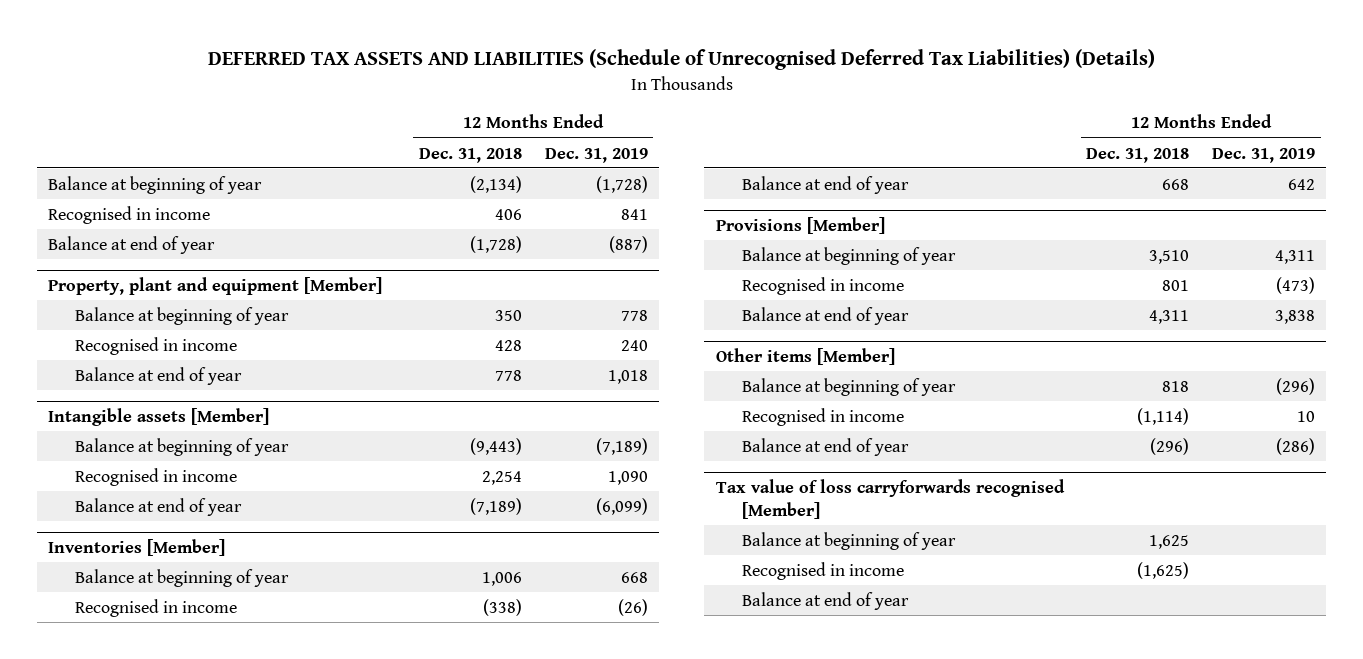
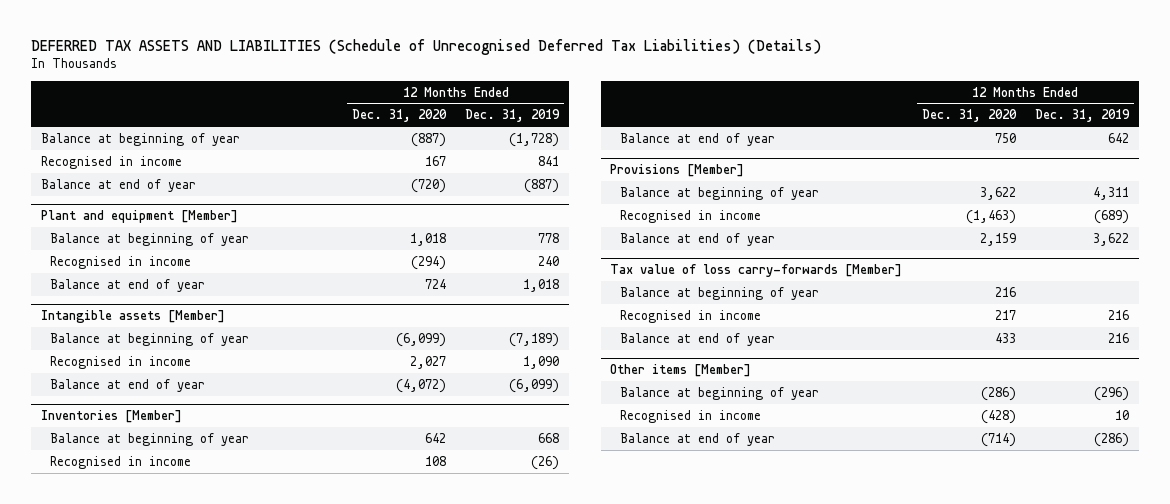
- | 12 Months Ended Dec. 31, 2018 | 12 Months Ended Dec. 31, 2019
+ | 12 Months Ended Dec. 31, 2020 | 12 Months Ended Dec. 31, 2019
- Property, plant and equipment [Member]
+ Plant and equipment [Member]
@ Provisions [Member]
- Recognised in income | 801 | (473)
- Balance at end of year | 4,311 | 3,838
+ Recognised in income | (1,463) | (689)
+ Balance at end of year | 2,159 | 3,622
+ Tax value of loss carry-forwards [Member]
+ Balance at beginning of year | 216 |
+ Recognised in income | 217 | 216
+ Balance at end of year | 433 | 216
- Tax value of loss carryforwards recognised [Member]
- Balance at beginning of year | 1,625 |
- Recognised in income | (1,625) |
- Balance at end of year

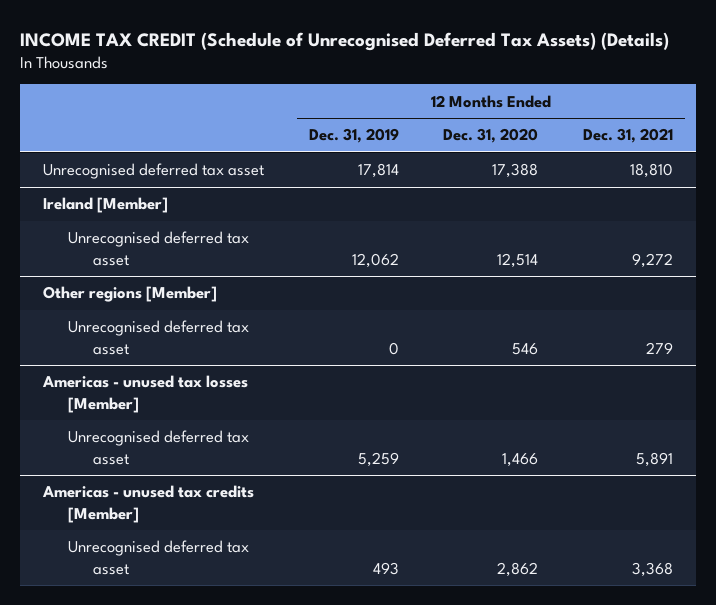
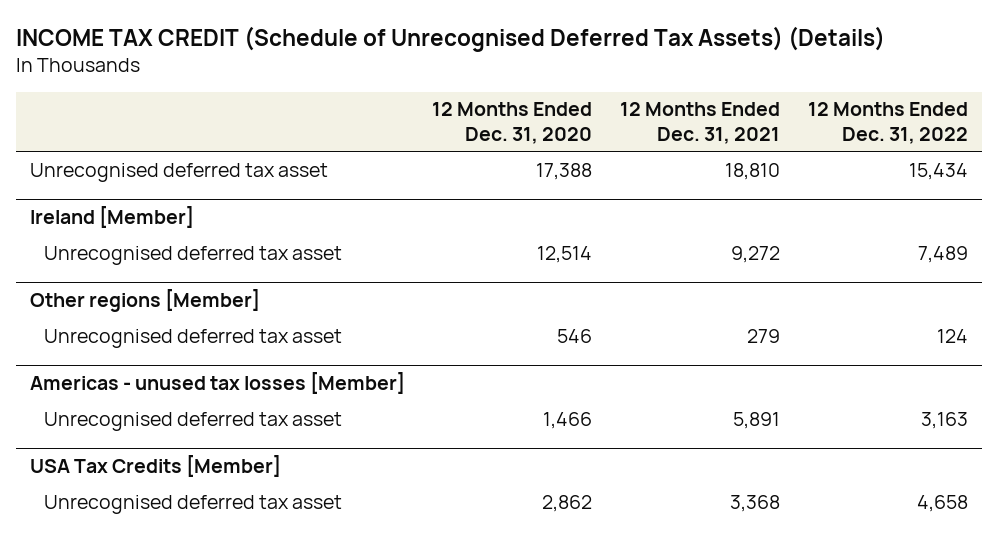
- | 12 Months Ended Dec. 31, 2019 | 12 Months Ended Dec. 31, 2020 | 12 Months Ended Dec. 31, 2021
+ | 12 Months Ended Dec. 31, 2020 | 12 Months Ended Dec. 31, 2021 | 12 Months Ended Dec. 31, 2022
- Americas - unused tax credits [Member]
+ USA Tax Credits [Member]

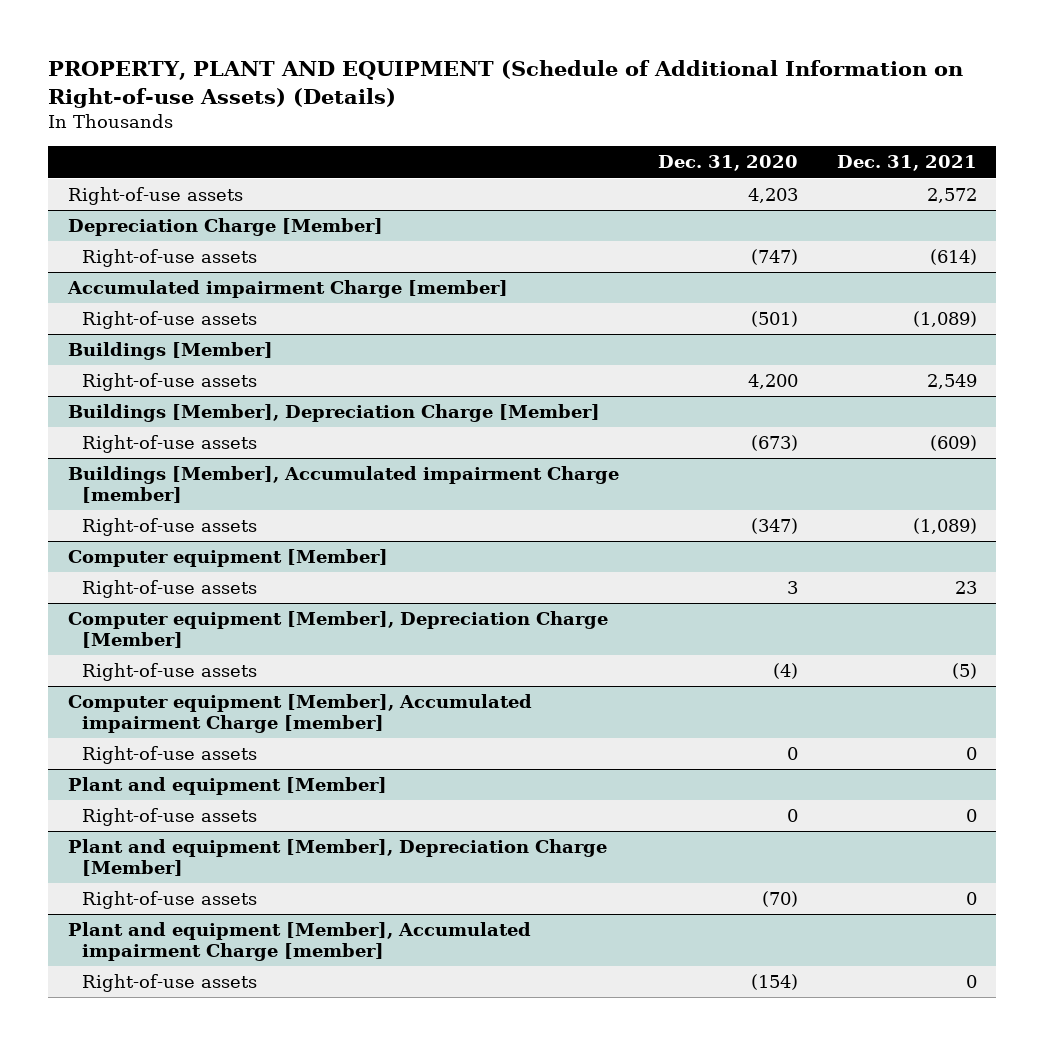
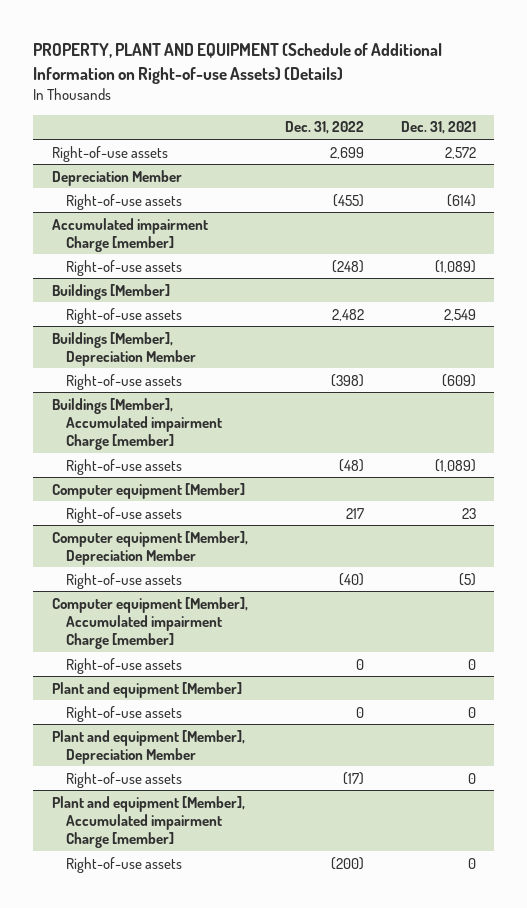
- | Dec. 31, 2020 | Dec. 31, 2021
+ | Dec. 31, 2022 | Dec. 31, 2021
- Depreciation Charge [Member]
+ Depreciation Member
- Buildings [Member], Depreciation Charge [Member]
+ Buildings [Member], Depreciation Member
- Computer equipment [Member], Depreciation Charge [Member]
+ Computer equipment [Member], Depreciation Member
- Plant and equipment [Member], Depreciation Charge [Member]
+ Plant and equipment [Member], Depreciation Member

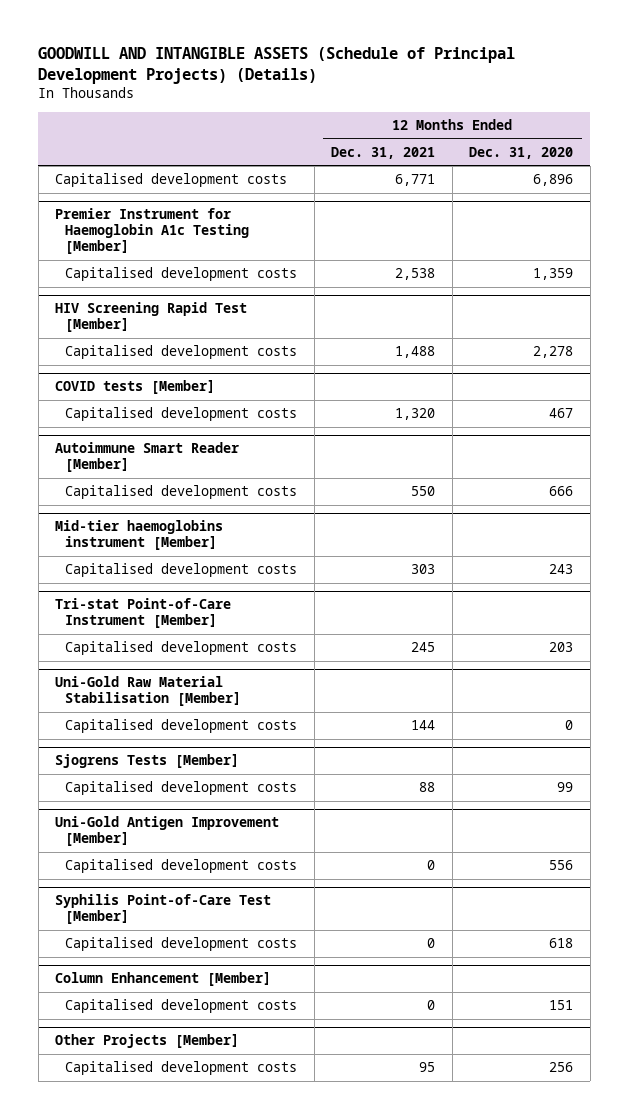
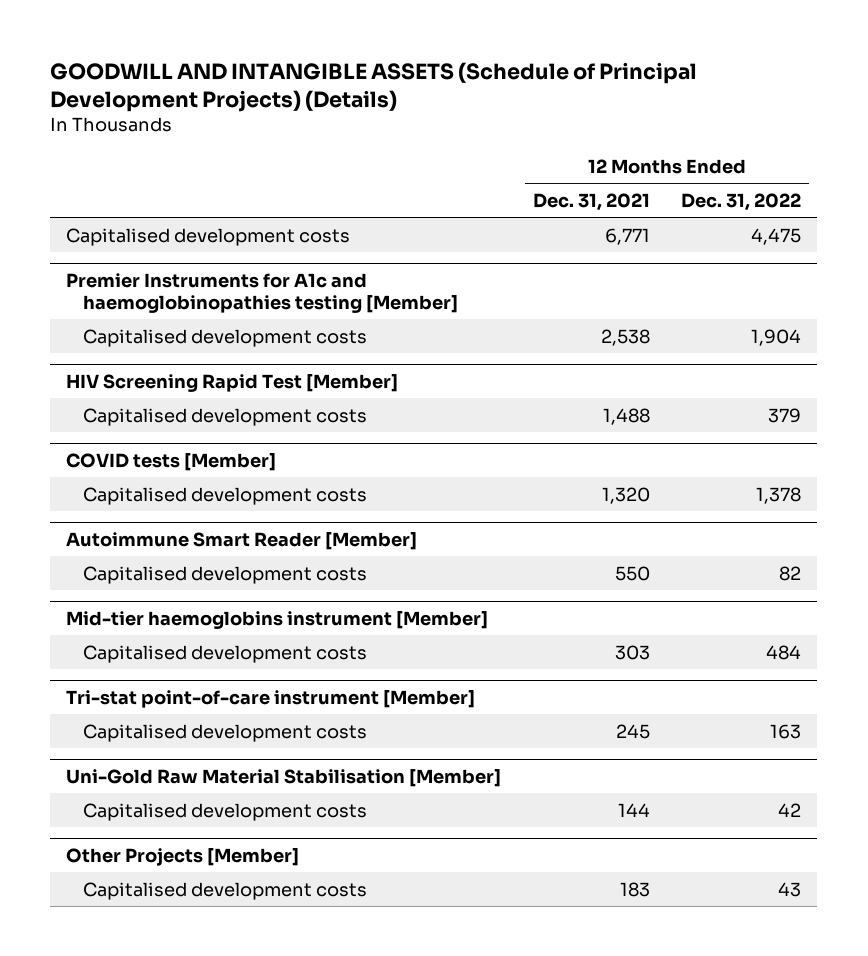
- | 12 Months Ended Dec. 31, 2021 | 12 Months Ended Dec. 31, 2020
+ | 12 Months Ended Dec. 31, 2021 | 12 Months Ended Dec. 31, 2022
- Premier Instrument for Haemoglobin A1c Testing [Member]
+ Premier Instruments for A1c and haemoglobinopathies testing [Member]
- Tri-stat Point-of-Care Instrument [Member]
+ Tri-stat point-of-care instrument [Member]
- Sjogrens Tests [Member]
- Capitalised development costs | 88 | 99
- Uni-Gold Antigen Improvement [Member]
- Capitalised development costs | 0 | 556
- Syphilis Point-of-Care Test [Member]
- Capitalised development costs | 0 | 618
- Column Enhancement [Member]
- Capitalised development costs | 0 | 151
@ Other Projects [Member]
- Capitalised development costs | 95 | 256
+ Capitalised development costs | 183 | 43

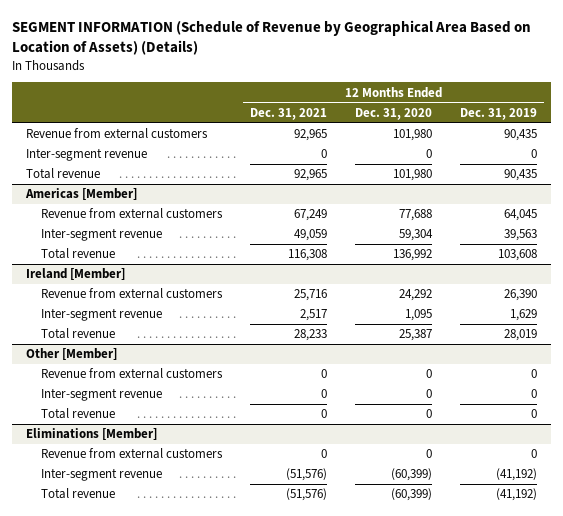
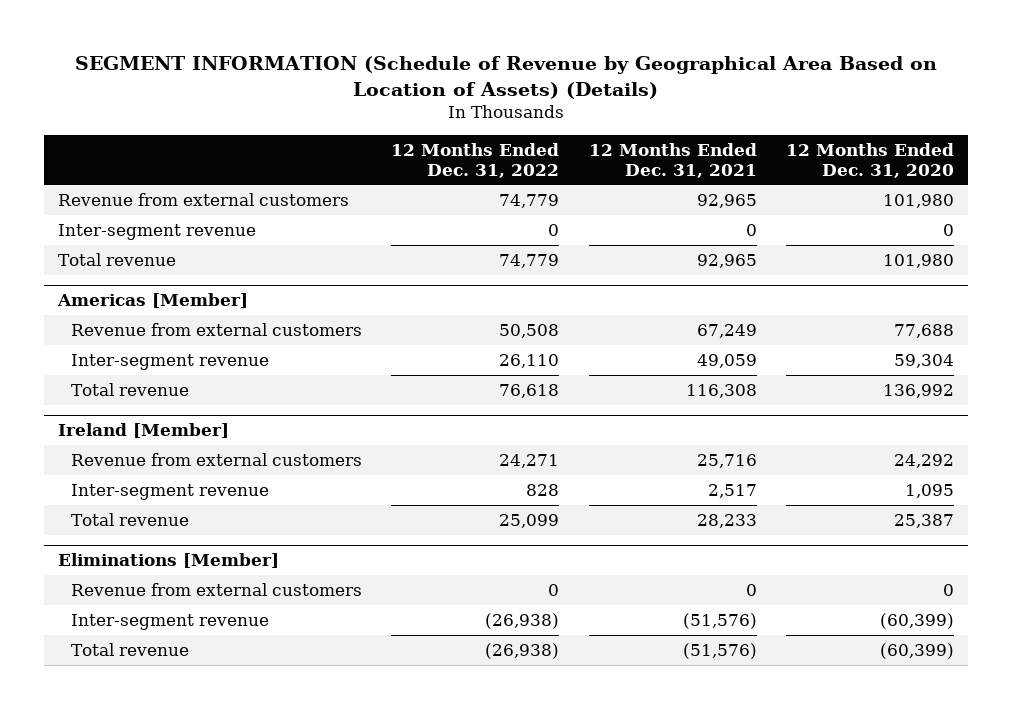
- | 12 Months Ended Dec. 31, 2021 | 12 Months Ended Dec. 31, 2020 | 12 Months Ended Dec. 31, 2019
+ | 12 Months Ended Dec. 31, 2022 | 12 Months Ended Dec. 31, 2021 | 12 Months Ended Dec. 31, 2020
- Other [Member]
- Revenue from external customers | 0 | 0 | 0
- Inter-segment revenue | 0 | 0 | 0
- Total revenue | 0 | 0 | 0

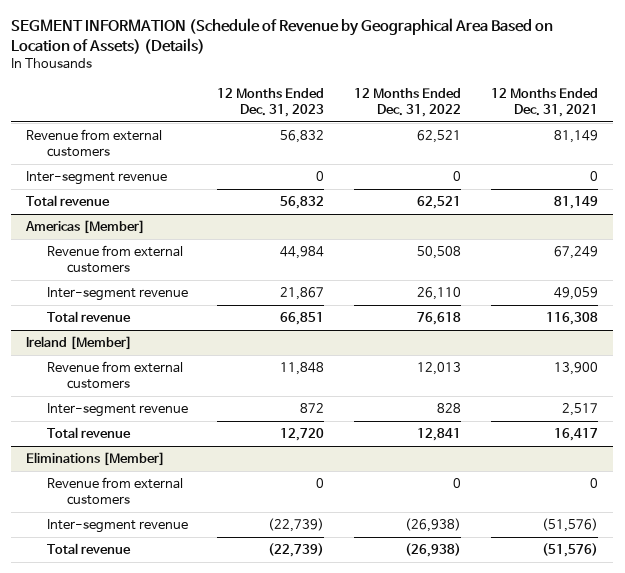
- | 12 Months Ended Dec. 31, 2022 | 12 Months Ended Dec. 31, 2021 | 12 Months Ended Dec. 31, 2020
+ | 12 Months Ended Dec. 31, 2023 | 12 Months Ended Dec. 31, 2022 | 12 Months Ended Dec. 31, 2021
- Revenue from external customers | 74,779 | 92,965 | 101,980
+ Revenue from external customers | 56,832 | 62,521 | 81,149
- Total revenue | 74,779 | 92,965 | 101,980
+ Total revenue | 56,832 | 62,521 | 81,149
@ Ireland [Member]
- Revenue from external customers | 24,271 | 25,716 | 24,292
+ Revenue from external customers | 11,848 | 12,013 | 13,900
- Total revenue | 25,099 | 28,233 | 25,387
+ Total revenue | 12,720 | 12,841 | 16,417

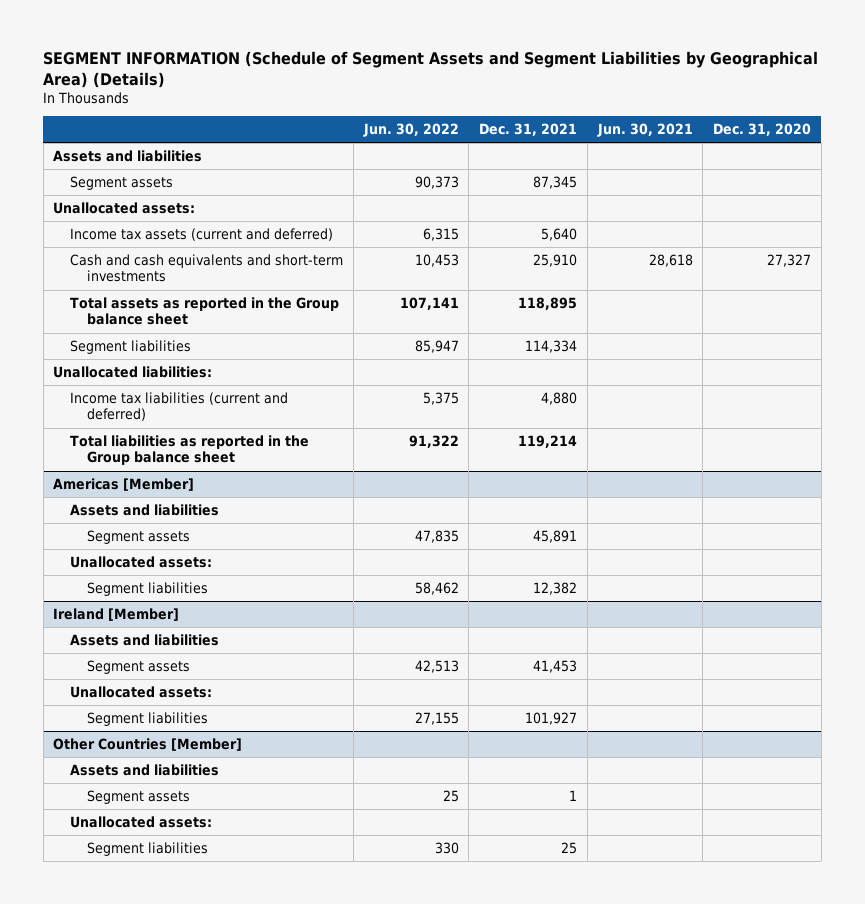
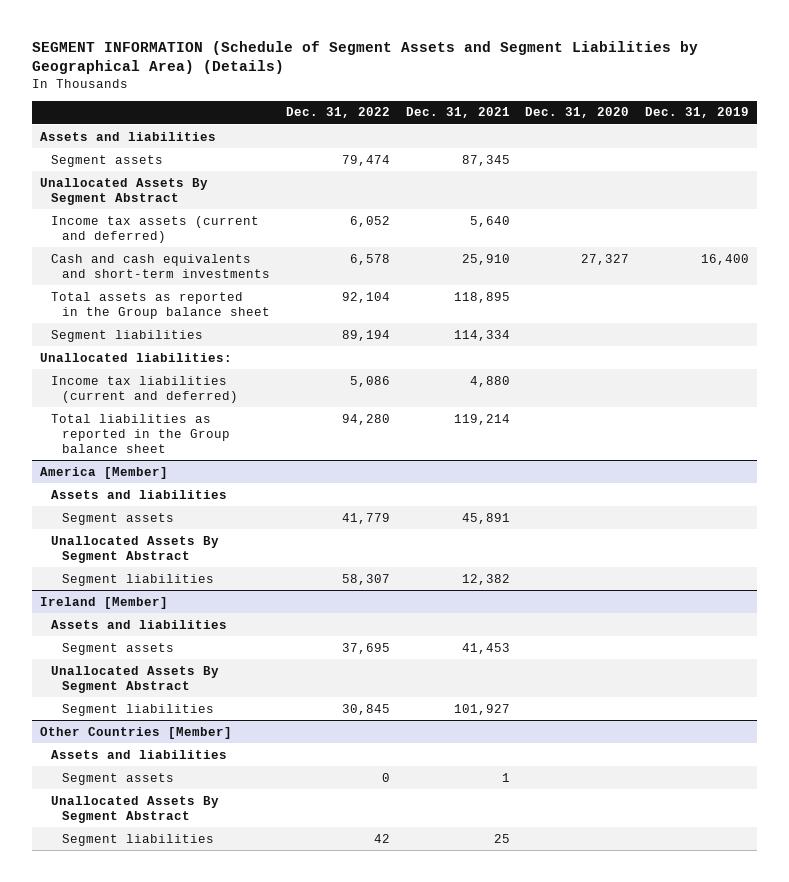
- | Jun. 30, 2022 | Dec. 31, 2021 | Jun. 30, 2021 | Dec. 31, 2020
+ | Dec. 31, 2022 | Dec. 31, 2021 | Dec. 31, 2020 | Dec. 31, 2019
- Unallocated assets:
+ Unallocated Assets By Segment Abstract
- Americas [Member]
+ America [Member]
- Unallocated assets:
+ Unallocated Assets By Segment Abstract
@ Ireland [Member]
- Unallocated assets:
+ Unallocated Assets By Segment Abstract
@ Other Countries [Member]
- Unallocated assets:
+ Unallocated Assets By Segment Abstract

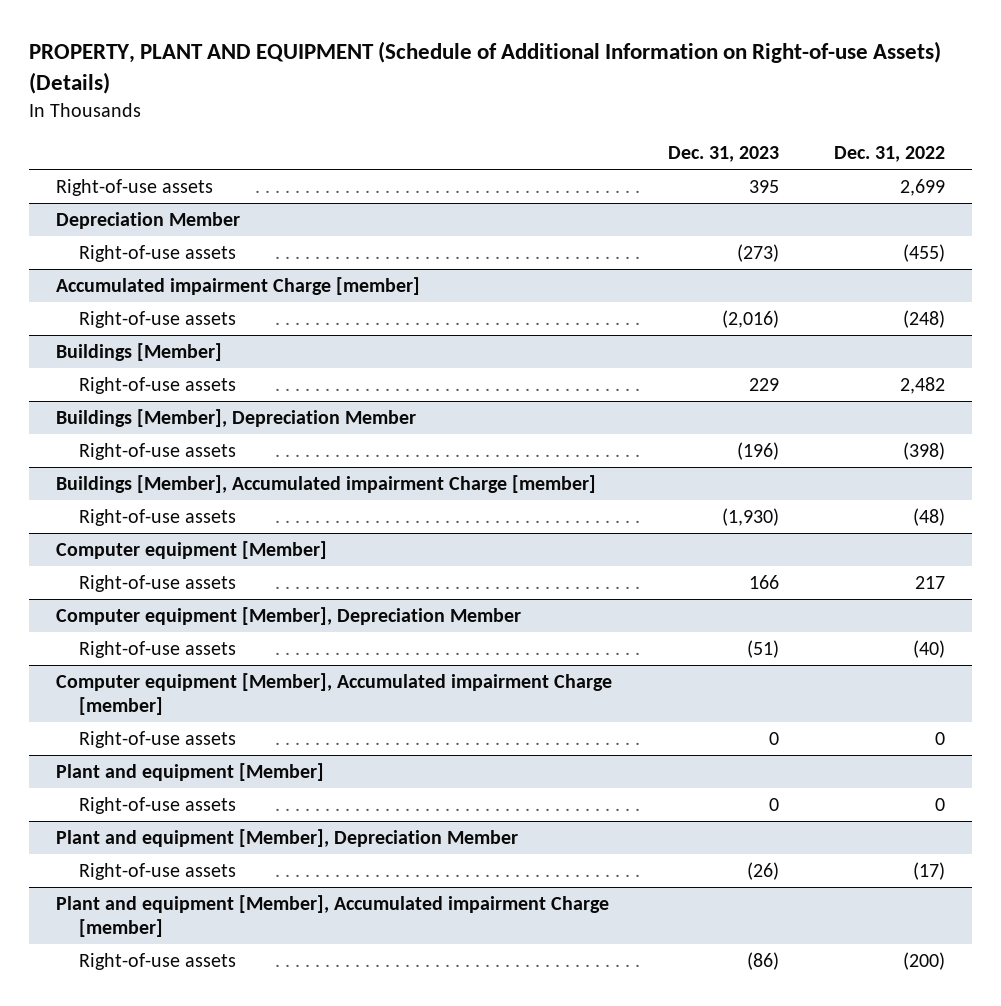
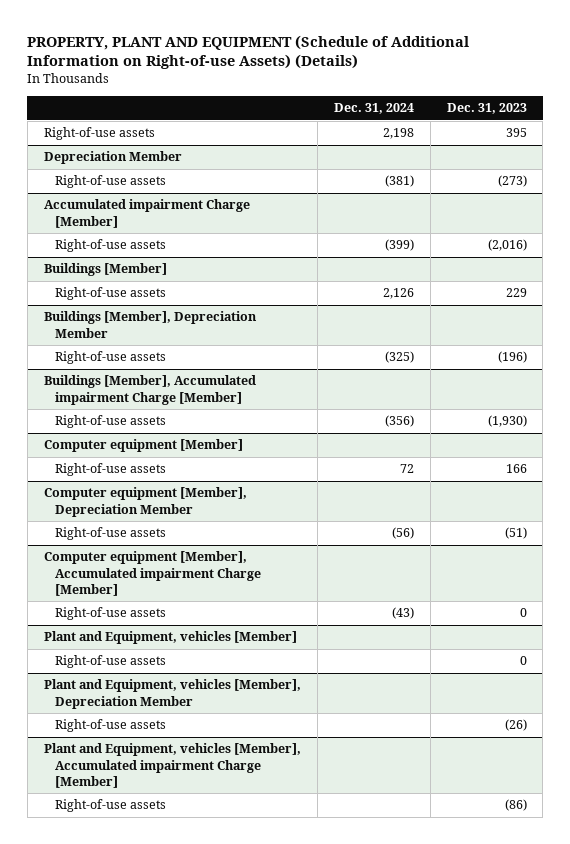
- | Dec. 31, 2023 | Dec. 31, 2022
+ | Dec. 31, 2024 | Dec. 31, 2023
- Accumulated impairment Charge [member]
+ Accumulated impairment Charge [Member]
- Buildings [Member], Accumulated impairment Charge [member]
+ Buildings [Member], Accumulated impairment Charge [Member]
- Computer equipment [Member], Accumulated impairment Charge [member]
+ Computer equipment [Member], Accumulated impairment Charge [Member]
- Plant and equipment [Member]
+ Plant and Equipment, vehicles [Member]
- Plant and equipment [Member], Depreciation Member
+ Plant and Equipment, vehicles [Member], Depreciation Member
- Plant and equipment [Member], Accumulated impairment Charge [member]
+ Plant and Equipment, vehicles [Member], Accumulated impairment Charge [Member]

